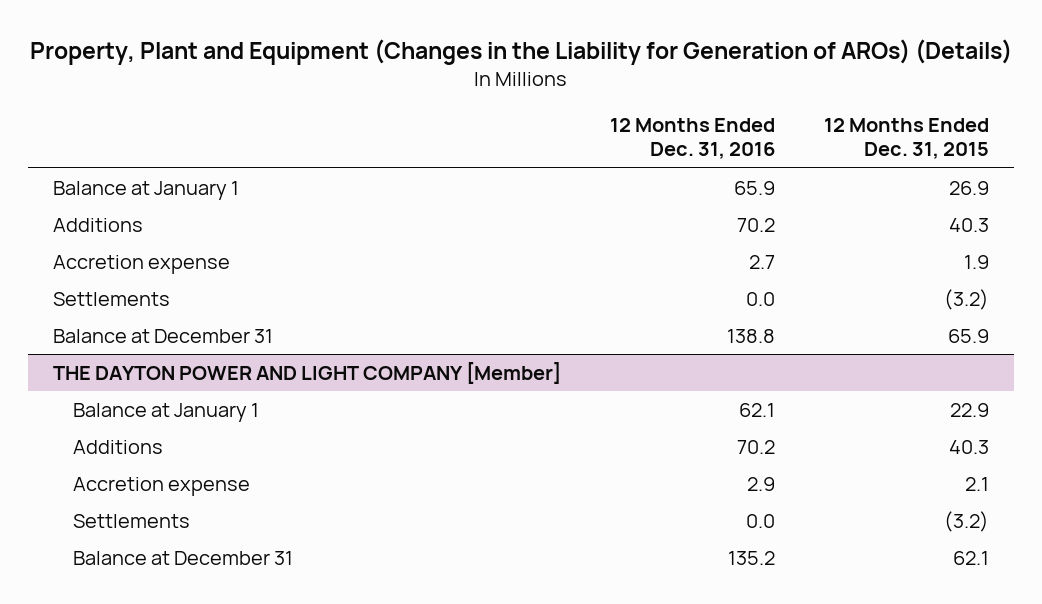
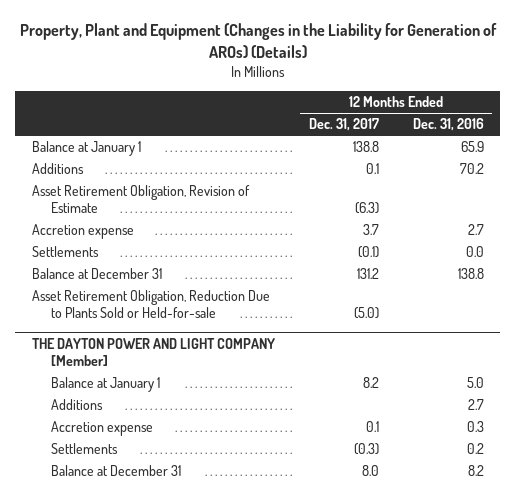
- | 12 Months Ended Dec. 31, 2016 | 12 Months Ended Dec. 31, 2015
+ | 12 Months Ended Dec. 31, 2017 | 12 Months Ended Dec. 31, 2016
+ Asset Retirement Obligation, Revision of Estimate | (6.3) |
+ Asset Retirement Obligation, Reduction Due to Plants Sold or Held-for-sale | (5.0) |
@ THE DAYTON POWER AND LIGHT COMPANY [Member]
- Balance at January 1 | 62.1 | 22.9
- Additions | 70.2 | 40.3
- Accretion expense | 2.9 | 2.1
- Settlements | 0.0 | (3.2)
- Balance at December 31 | 135.2 | 62.1
+ Balance at January 1 | 8.2 | 5.0
+ Additions | | 2.7
+ Accretion expense | 0.1 | 0.3
+ Settlements | (0.3) | 0.2
+ Balance at December 31 | 8.0 | 8.2

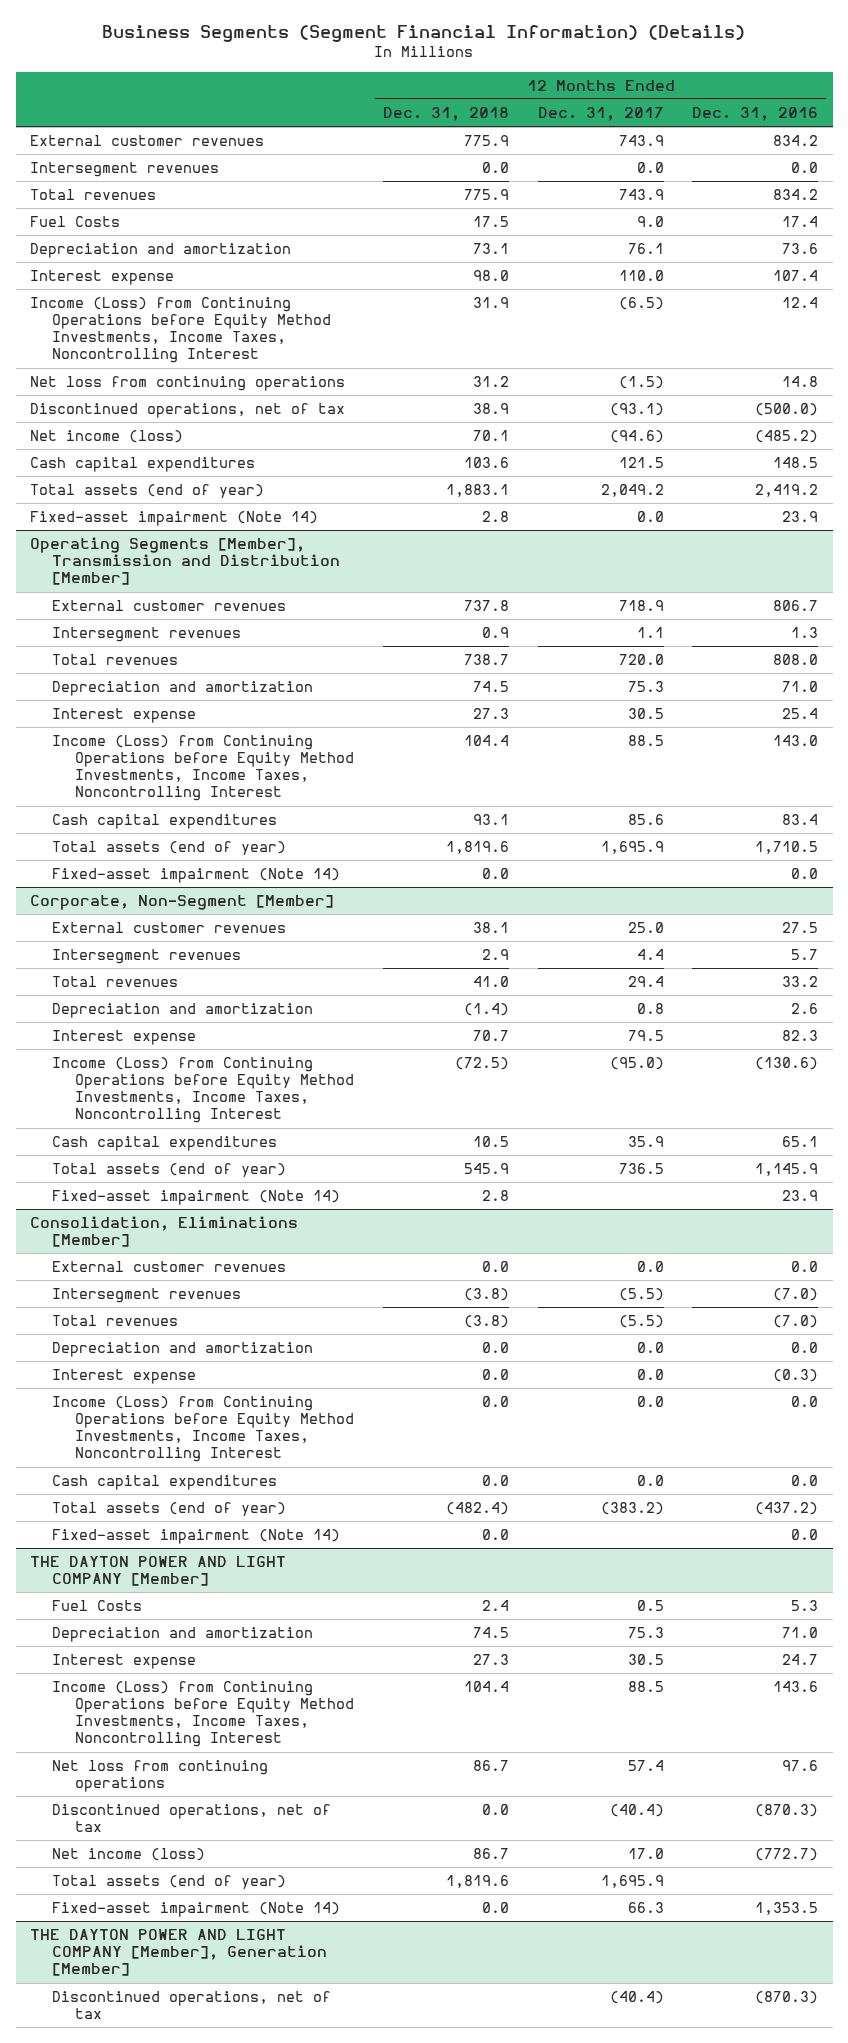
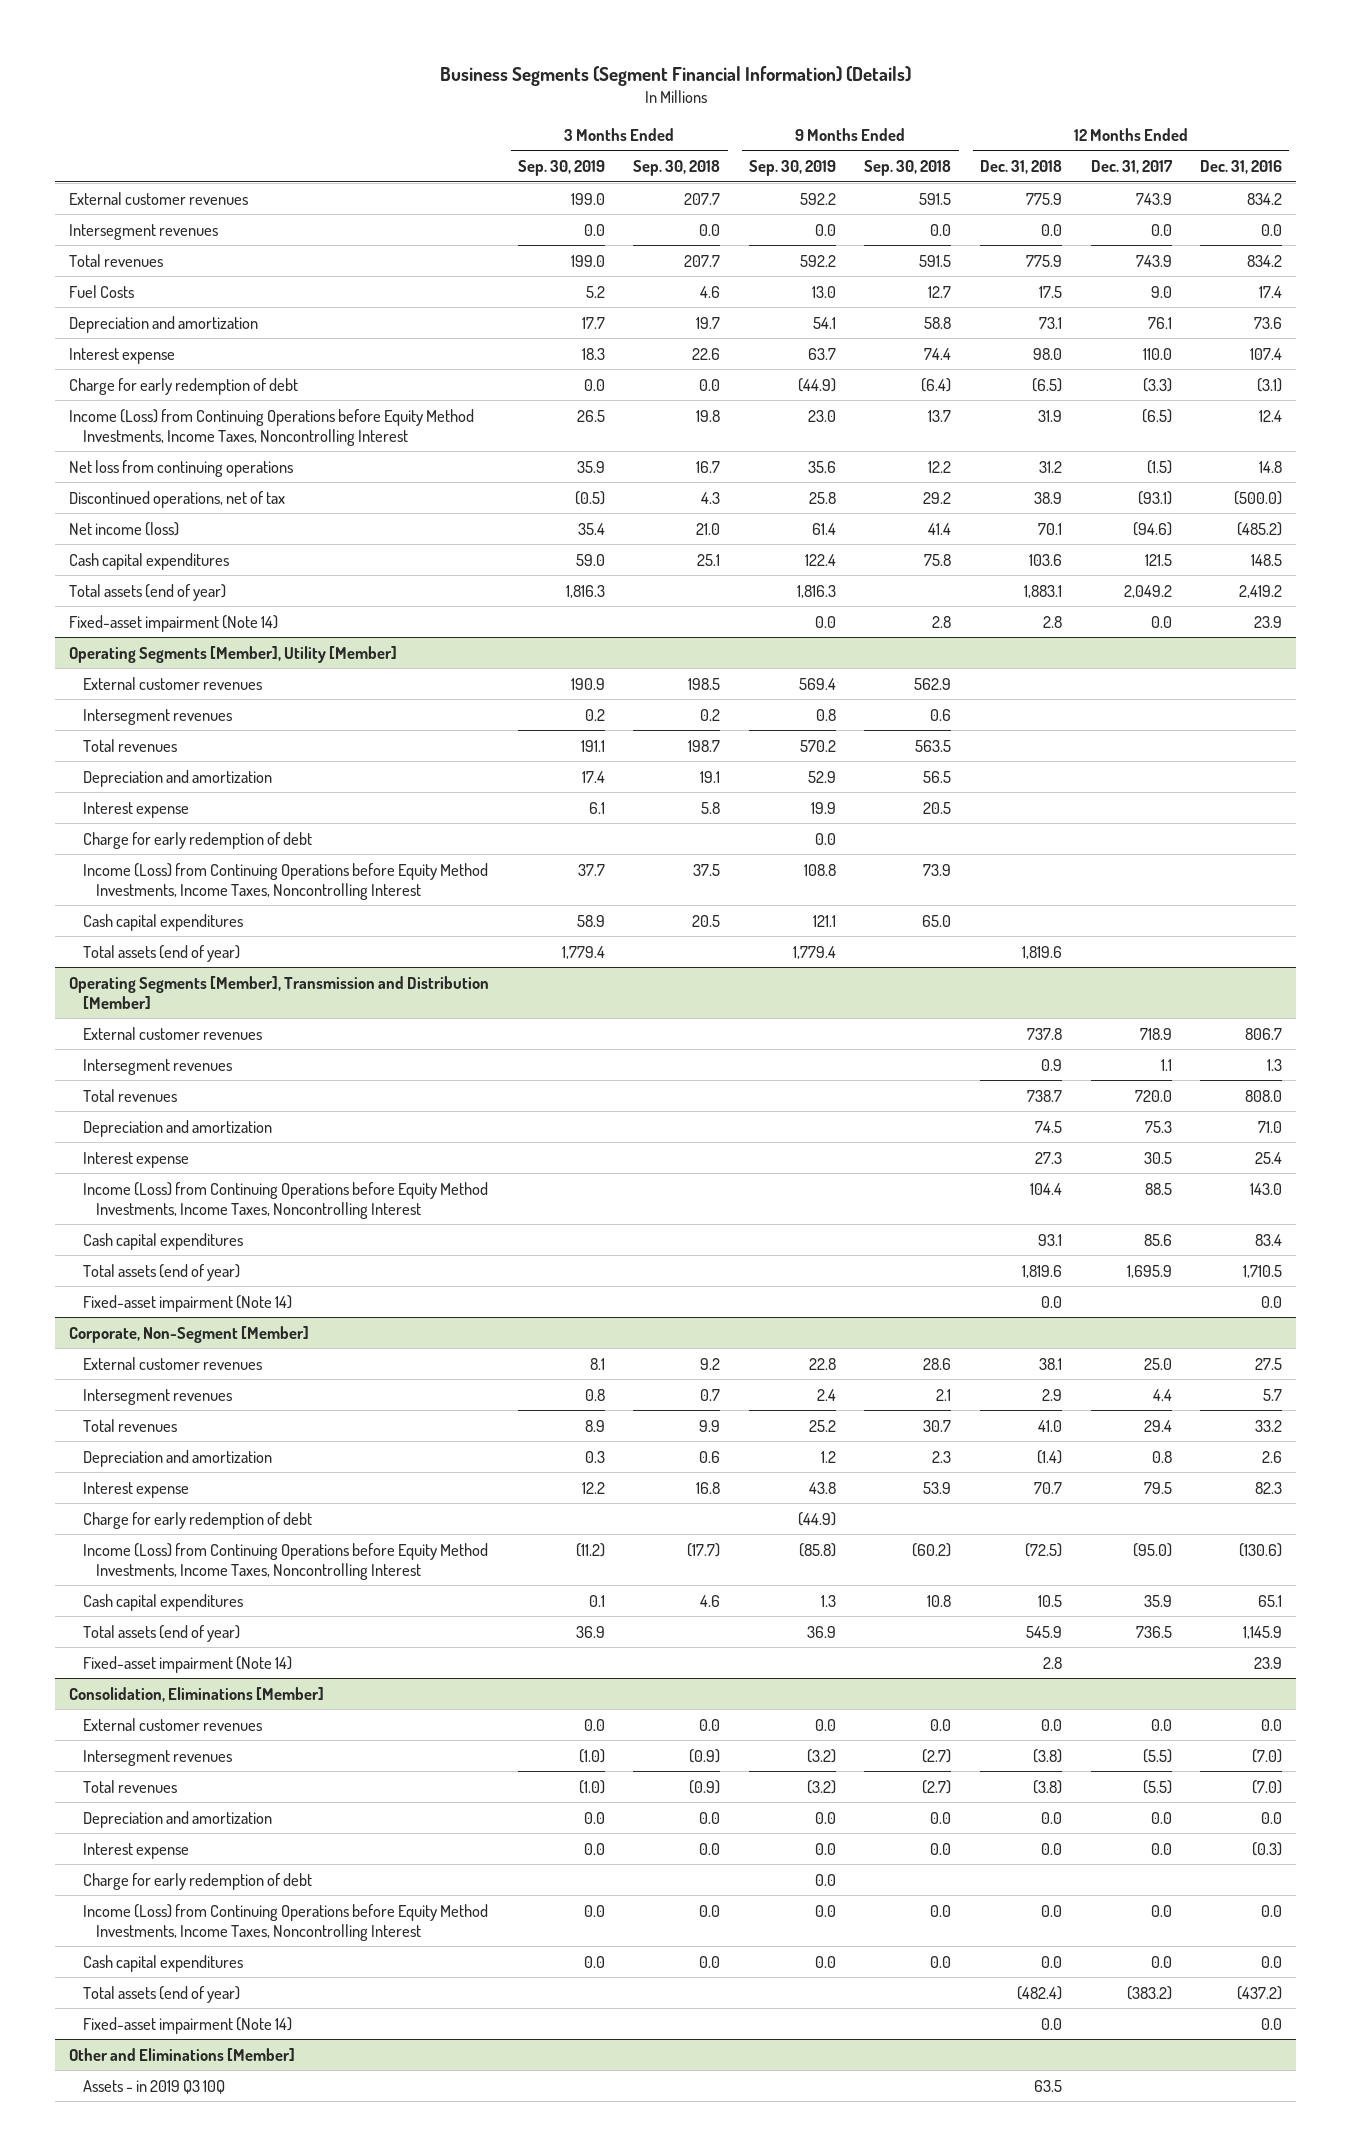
- | 12 Months Ended Dec. 31, 2018 | 12 Months Ended Dec. 31, 2017 | 12 Months Ended Dec. 31, 2016
+ | 3 Months Ended Sep. 30, 2019 | 3 Months Ended Sep. 30, 2018 | 9 Months Ended Sep. 30, 2019 | 9 Months Ended Sep. 30, 2018 | 12 Months Ended Dec. 31, 2018 | 12 Months Ended Dec. 31, 2017 | 12 Months Ended Dec. 31, 2016
+ Charge for early redemption of debt | 0.0 | 0.0 | (44.9) | (6.4) | (6.5) | (3.3) | (3.1)
+ Operating Segments [Member], Utility [Member]
+ External customer revenues | 190.9 | 198.5 | 569.4 | 562.9 | | |
+ Intersegment revenues | 0.2 | 0.2 | 0.8 | 0.6 | | |
+ Total revenues | 191.1 | 198.7 | 570.2 | 563.5 | | |
+ Depreciation and amortization | 17.4 | 19.1 | 52.9 | 56.5 | | |
+ Interest expense | 6.1 | 5.8 | 19.9 | 20.5 | | |
+ Charge for early redemption of debt | | | 0.0 | | | |
+ Income (Loss) from Continuing Operations before Equity Method Investments, Income Taxes, Noncontrolling Interest | 37.7 | 37.5 | 108.8 | 73.9 | | |
+ Cash capital expenditures | 58.9 | 20.5 | 121.1 | 65.0 | | |
+ Total assets (end of year) | 1,779.4 | | 1,779.4 | | 1,819.6 | |
@ Corporate, Non-Segment [Member]
+ Charge for early redemption of debt | | | (44.9) | | | |
@ Consolidation, Eliminations [Member]
+ Charge for early redemption of debt | | | 0.0 | | | |
- THE DAYTON POWER AND LIGHT COMPANY [Member]
- Fuel Costs | 2.4 | 0.5 | 5.3
- Depreciation and amortization | 74.5 | 75.3 | 71.0
- Interest expense | 27.3 | 30.5 | 24.7
- Income (Loss) from Continuing Operations before Equity Method Investments, Income Taxes, Noncontrolling Interest | 104.4 | 88.5 | 143.6
- Net loss from continuing operations | 86.7 | 57.4 | 97.6
- Discontinued operations, net of tax | 0.0 | (40.4) | (870.3)
- Net income (loss) | 86.7 | 17.0 | (772.7)
- Total assets (end of year) | 1,819.6 | 1,695.9 |
- Fixed-asset impairment (Note 14) | 0.0 | 66.3 | 1,353.5
- THE DAYTON POWER AND LIGHT COMPANY [Member], Generation [Member]
- Discontinued operations, net of tax | | (40.4) | (870.3)
+ Other and Eliminations [Member]
+ Assets - in 2019 Q3 10Q | | | | | 63.5 | |

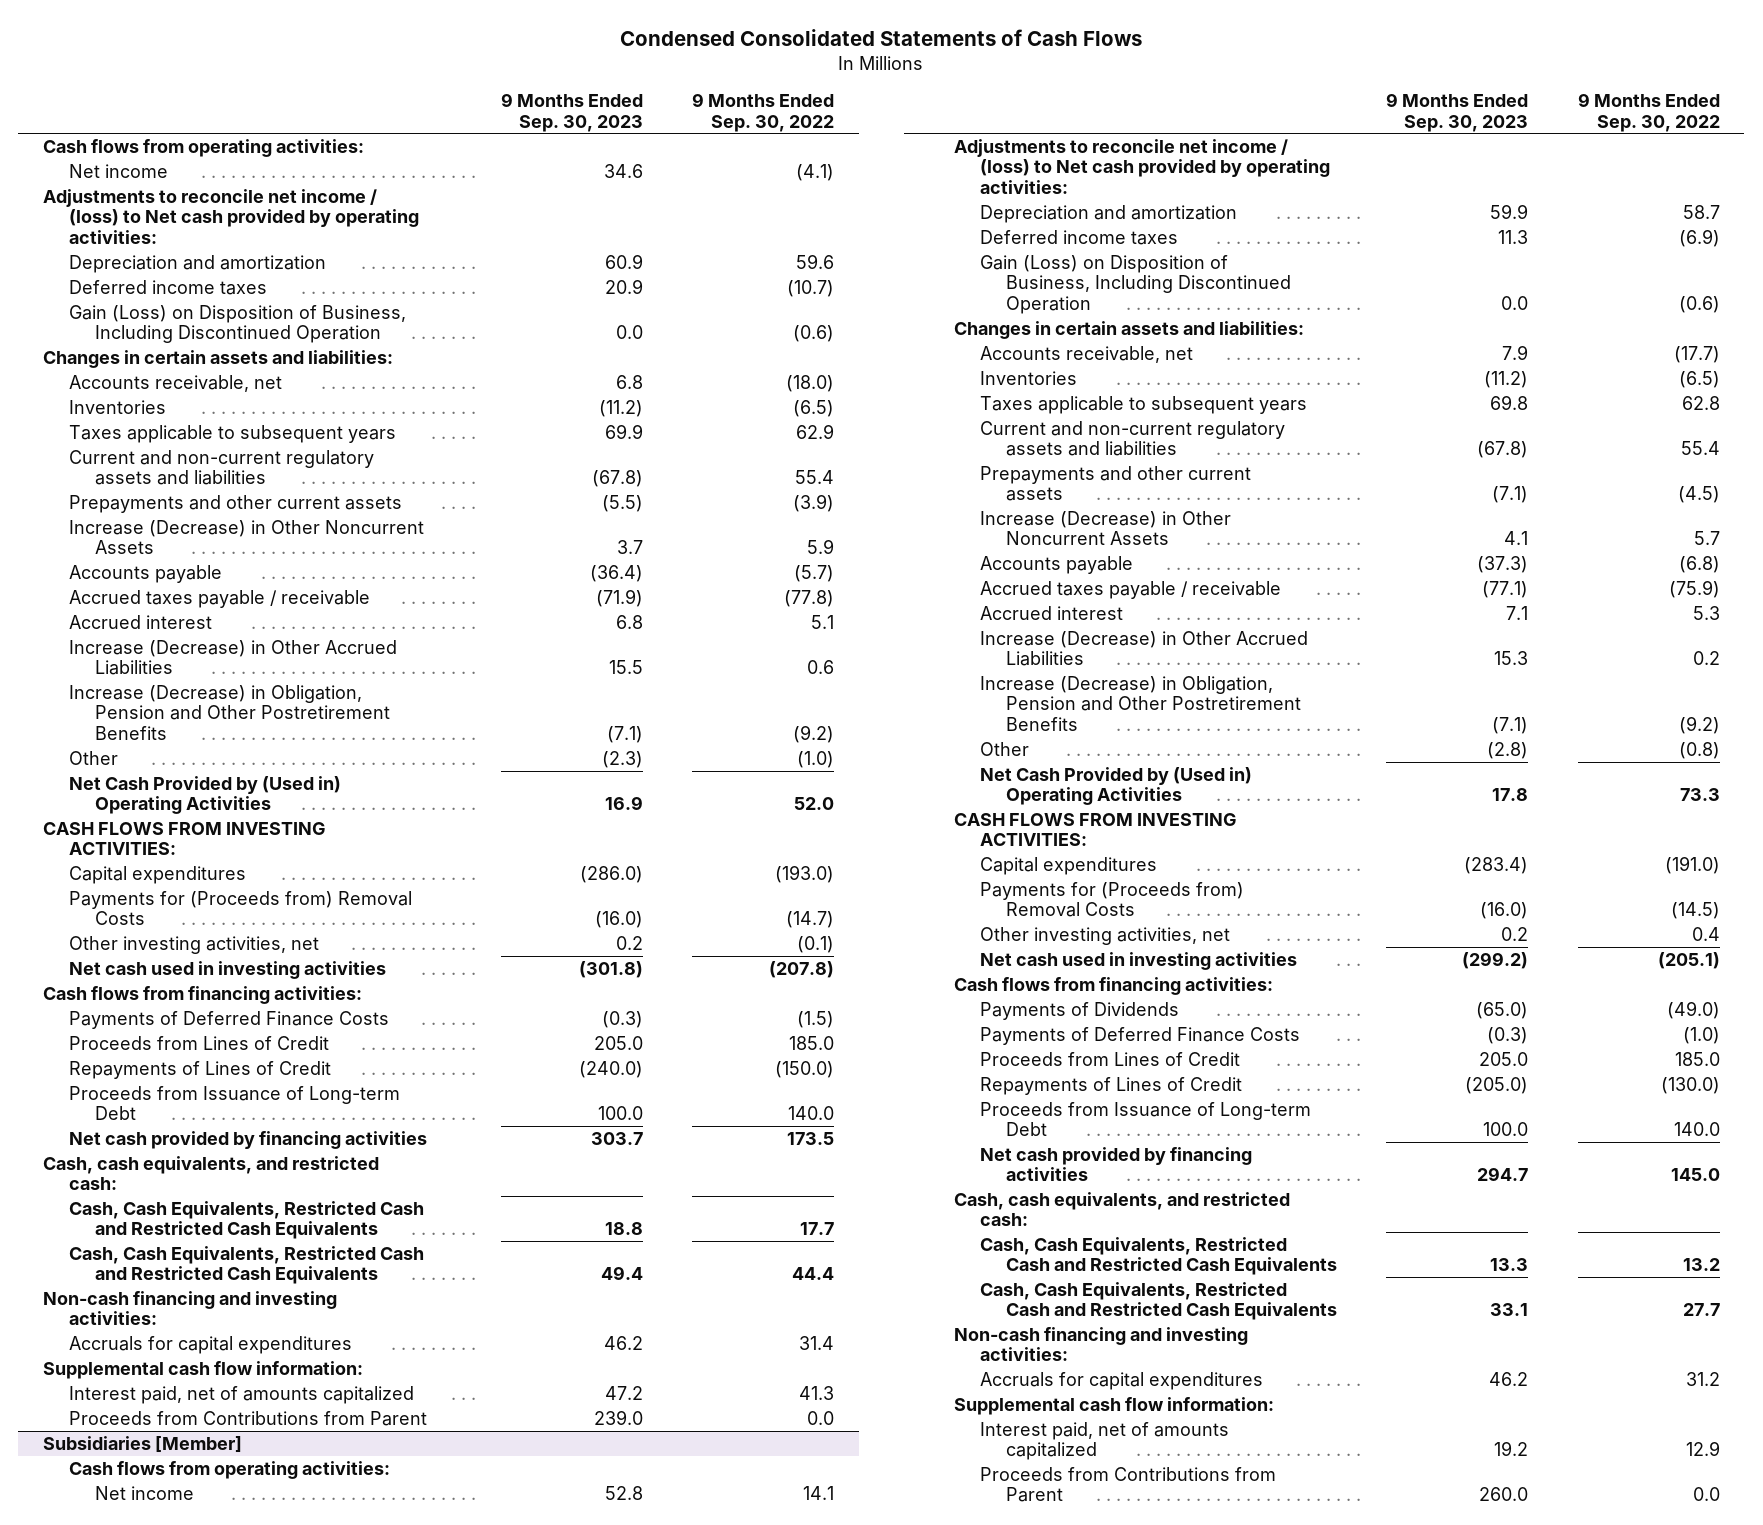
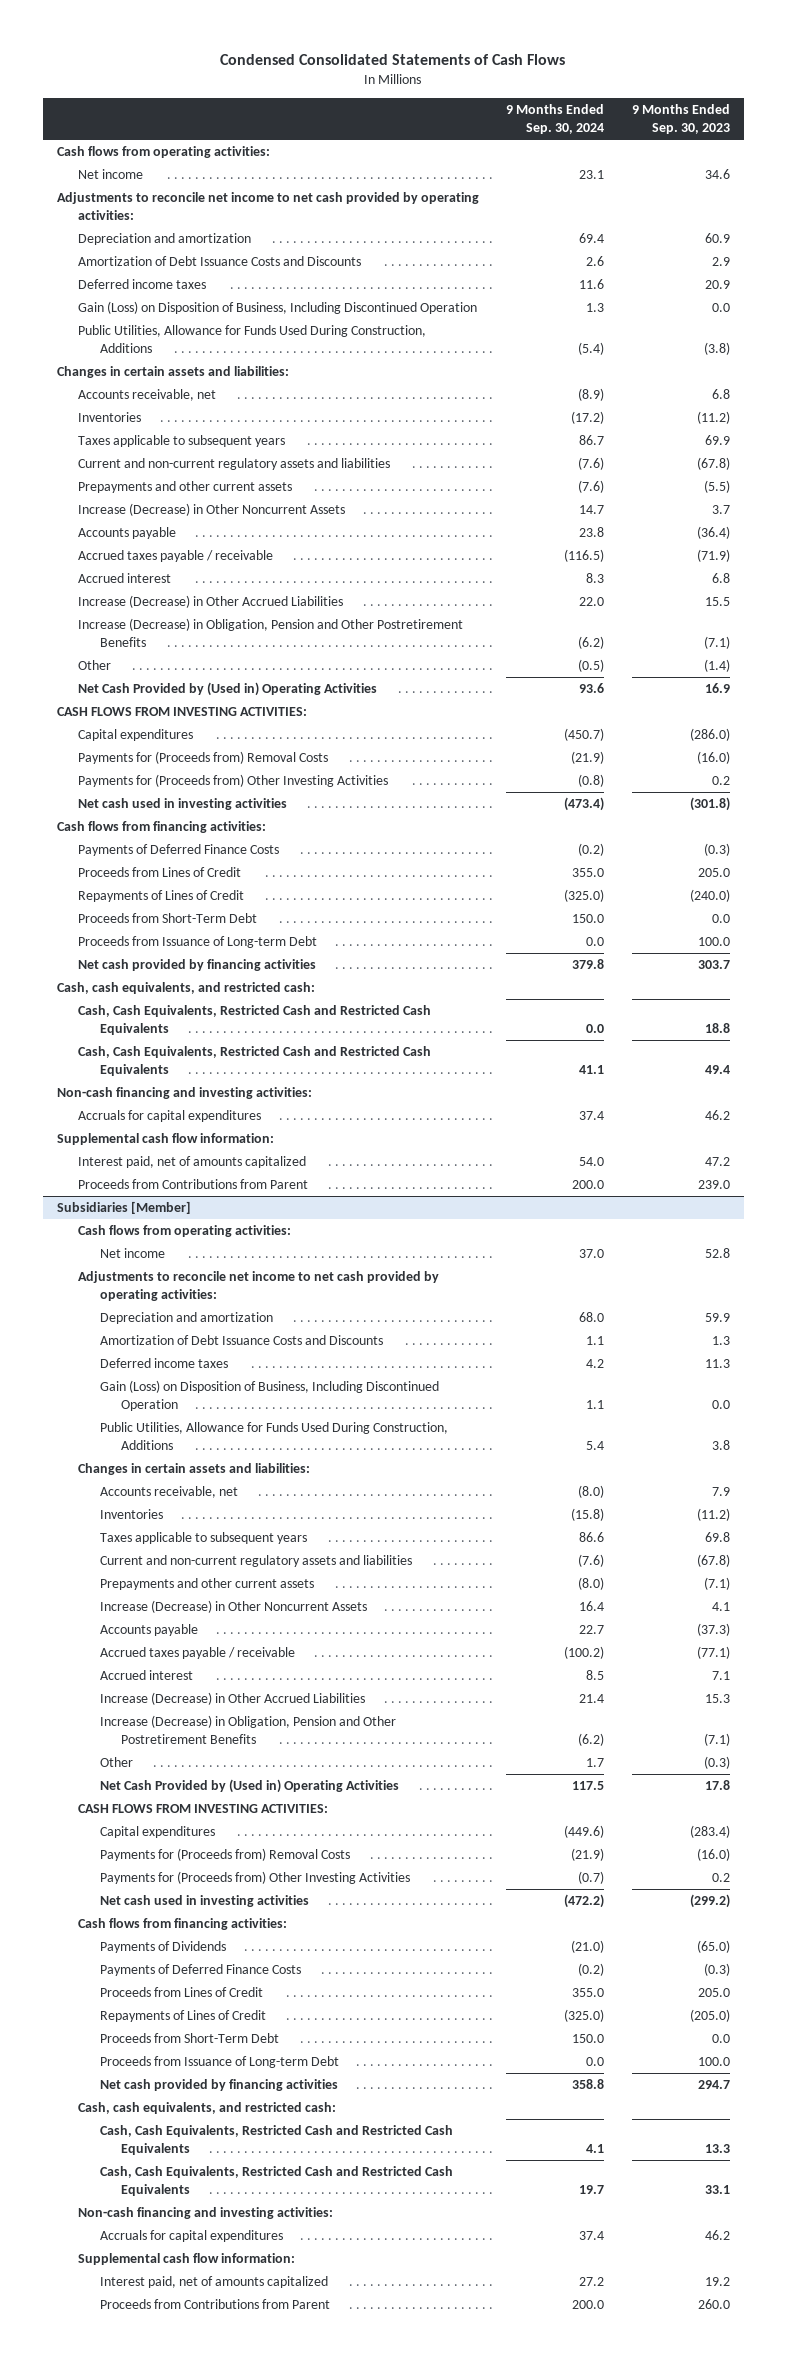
- | 9 Months Ended Sep. 30, 2023 | 9 Months Ended Sep. 30, 2022
+ | 9 Months Ended Sep. 30, 2024 | 9 Months Ended Sep. 30, 2023
- Adjustments to reconcile net income / (loss) to Net cash provided by operating activities:
+ Adjustments to reconcile net income to net cash provided by operating activities:
+ Amortization of Debt Issuance Costs and Discounts | 2.6 | 2.9
+ Public Utilities, Allowance for Funds Used During Construction, Additions | (5.4) | (3.8)
- Other | (2.3) | (1.0)
+ Other | (0.5) | (1.4)
- Other investing activities, net | 0.2 | (0.1)
+ Payments for (Proceeds from) Other Investing Activities | (0.8) | 0.2
+ Proceeds from Short-Term Debt | 150.0 | 0.0
@ Subsidiaries [Member]
- Adjustments to reconcile net income / (loss) to Net cash provided by operating activities:
+ Adjustments to reconcile net income to net cash provided by operating activities:
+ Amortization of Debt Issuance Costs and Discounts | 1.1 | 1.3
+ Public Utilities, Allowance for Funds Used During Construction, Additions | 5.4 | 3.8
- Other | (2.8) | (0.8)
+ Other | 1.7 | (0.3)
- Other investing activities, net | 0.2 | 0.4
+ Payments for (Proceeds from) Other Investing Activities | (0.7) | 0.2
+ Proceeds from Short-Term Debt | 150.0 | 0.0

